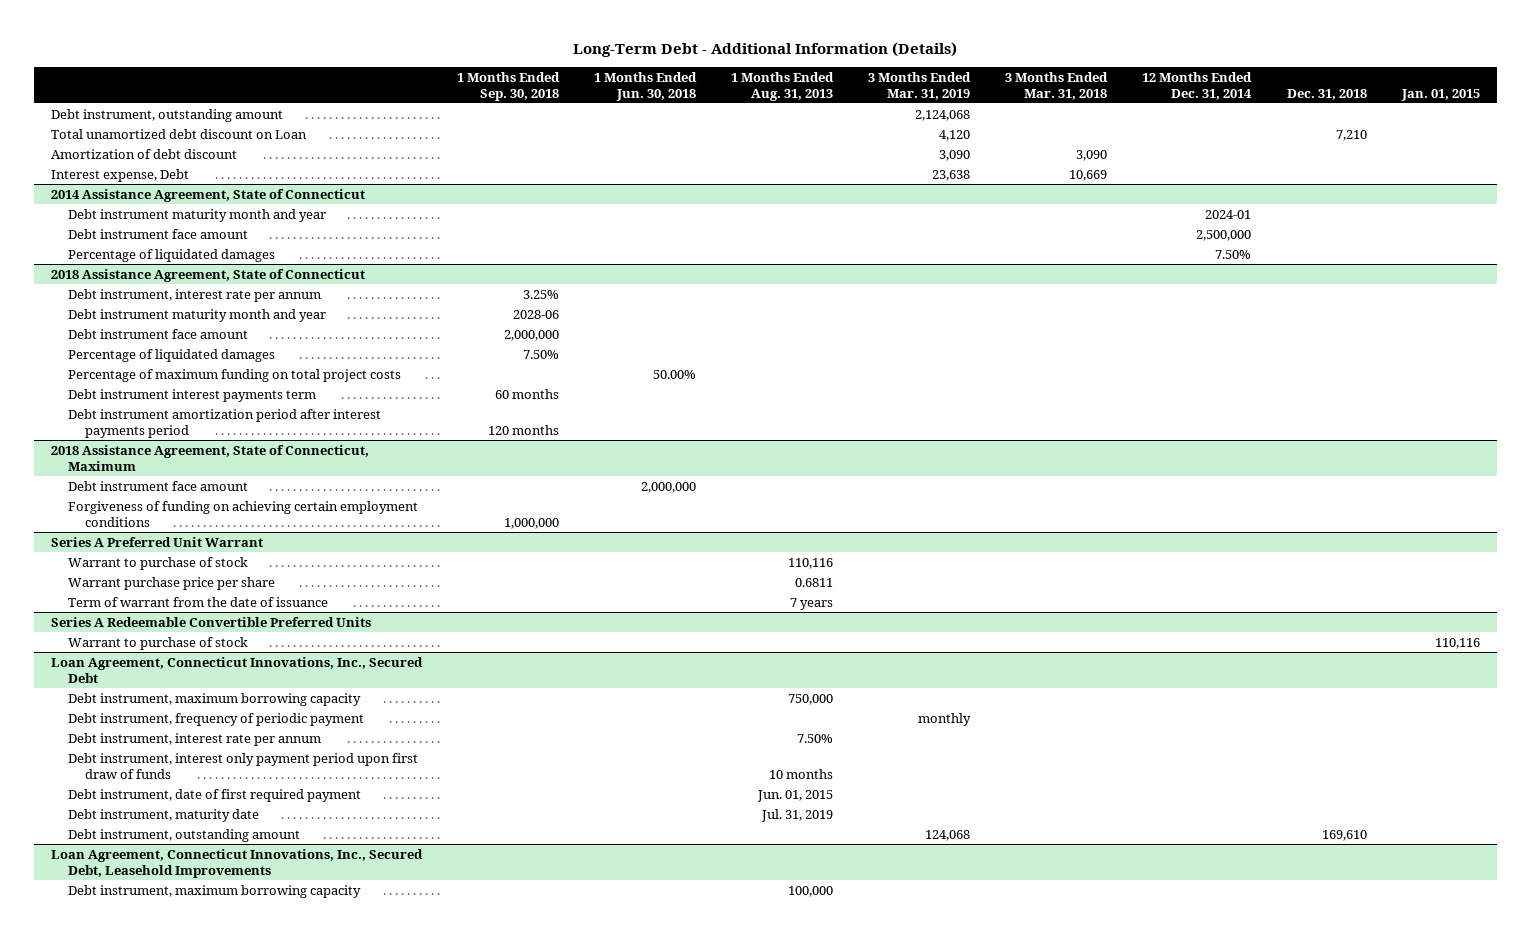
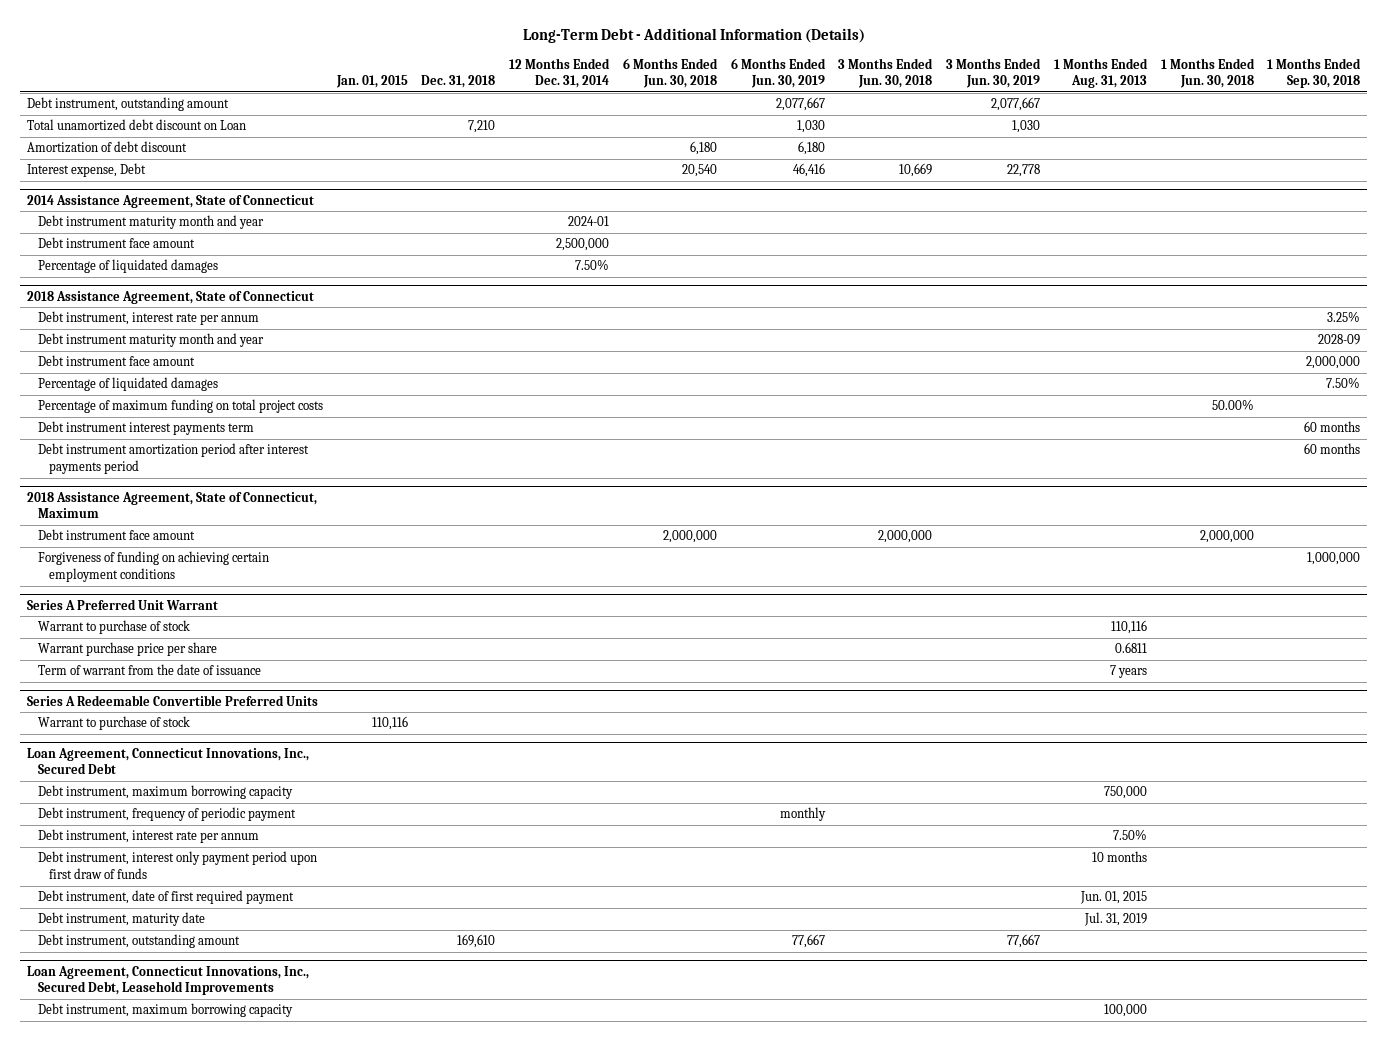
- | 1 Months Ended Sep. 30, 2018 | 1 Months Ended Jun. 30, 2018 | 1 Months Ended Aug. 31, 2013 | 3 Months Ended Mar. 31, 2019 | 3 Months Ended Mar. 31, 2018 | 12 Months Ended Dec. 31, 2014 | Dec. 31, 2018 | Jan. 01, 2015
+ | Jan. 01, 2015 | Dec. 31, 2018 | 12 Months Ended Dec. 31, 2014 | 6 Months Ended Jun. 30, 2018 | 6 Months Ended Jun. 30, 2019 | 3 Months Ended Jun. 30, 2018 | 3 Months Ended Jun. 30, 2019 | 1 Months Ended Aug. 31, 2013 | 1 Months Ended Jun. 30, 2018 | 1 Months Ended Sep. 30, 2018
@ 2018 Assistance Agreement, State of Connecticut
- Debt instrument maturity month and year | 2028-06 | | | | | | |
+ Debt instrument maturity month and year | | | | | | | | | | 2028-09
- Debt instrument amortization period after interest payments period | 120 months | | | | | | |
+ Debt instrument amortization period after interest payments period | | | | | | | | | | 60 months

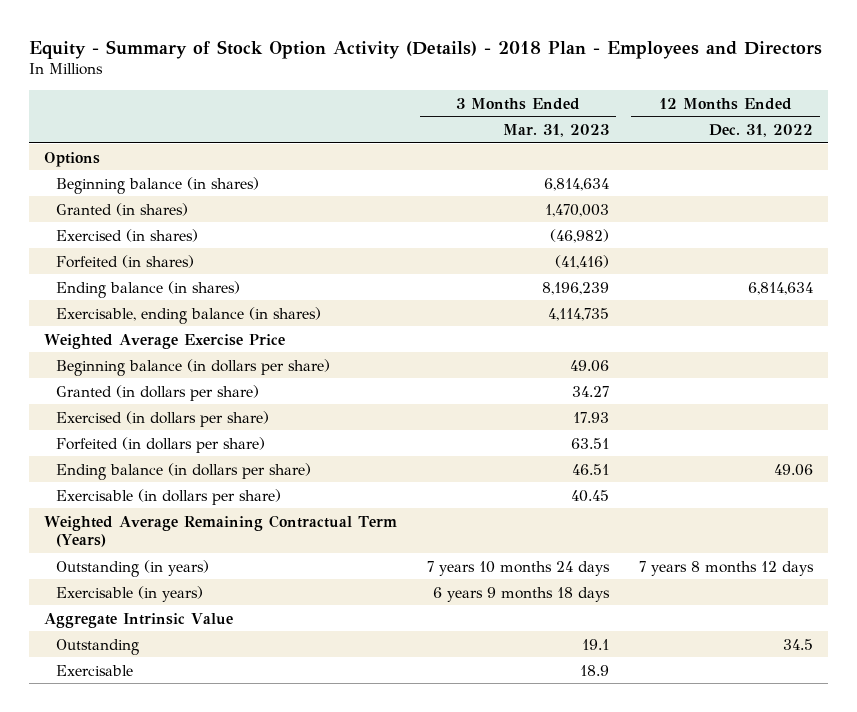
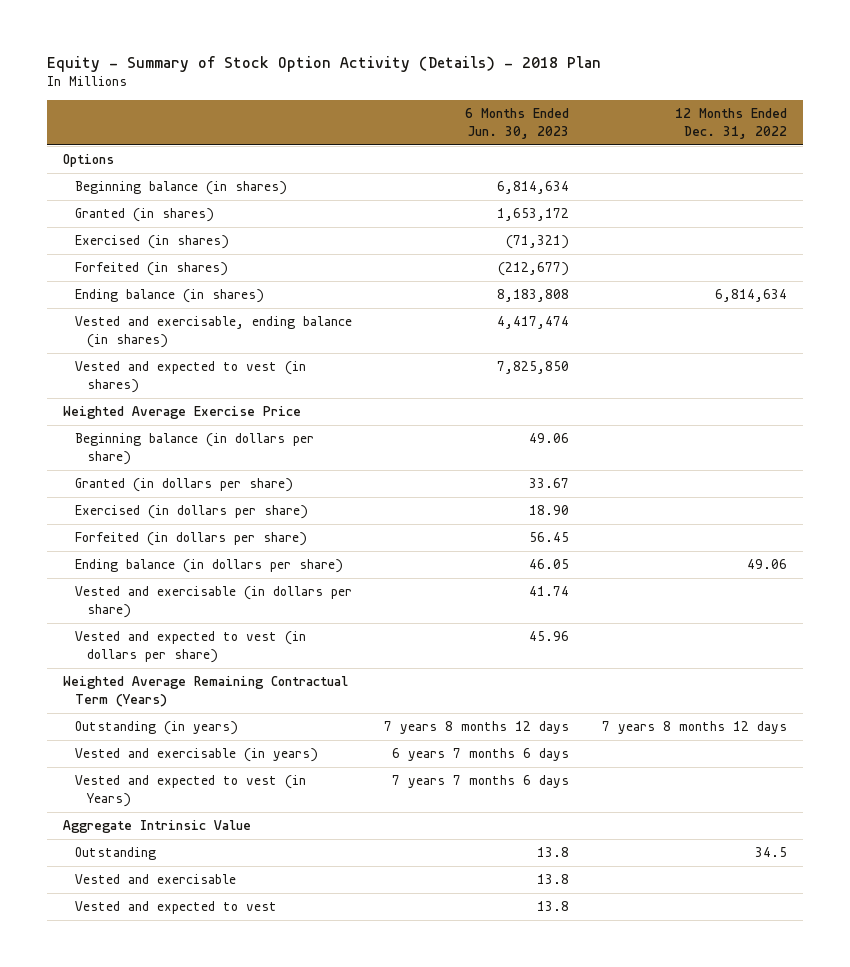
- Equity - Summary of Stock Option Activity (Details) - 2018 Plan - Employees and Directors
+ Equity - Summary of Stock Option Activity (Details) - 2018 Plan
- | 3 Months Ended Mar. 31, 2023 | 12 Months Ended Dec. 31, 2022
+ | 6 Months Ended Jun. 30, 2023 | 12 Months Ended Dec. 31, 2022
- Exercisable, ending balance (in shares) | 4,114,735 |
+ Vested and exercisable, ending balance (in shares) | 4,417,474 |
+ Vested and expected to vest (in shares) | 7,825,850 |
- Exercisable (in dollars per share) | 40.45 |
+ Vested and exercisable (in dollars per share) | 41.74 |
+ Vested and expected to vest (in dollars per share) | 45.96 |
- Exercisable (in years) | 6 years 9 months 18 days |
+ Vested and exercisable (in years) | 6 years 7 months 6 days |
+ Vested and expected to vest (in Years) | 7 years 7 months 6 days |
- Exercisable | 18.9 |
+ Vested and exercisable | 13.8 |
+ Vested and expected to vest | 13.8 |

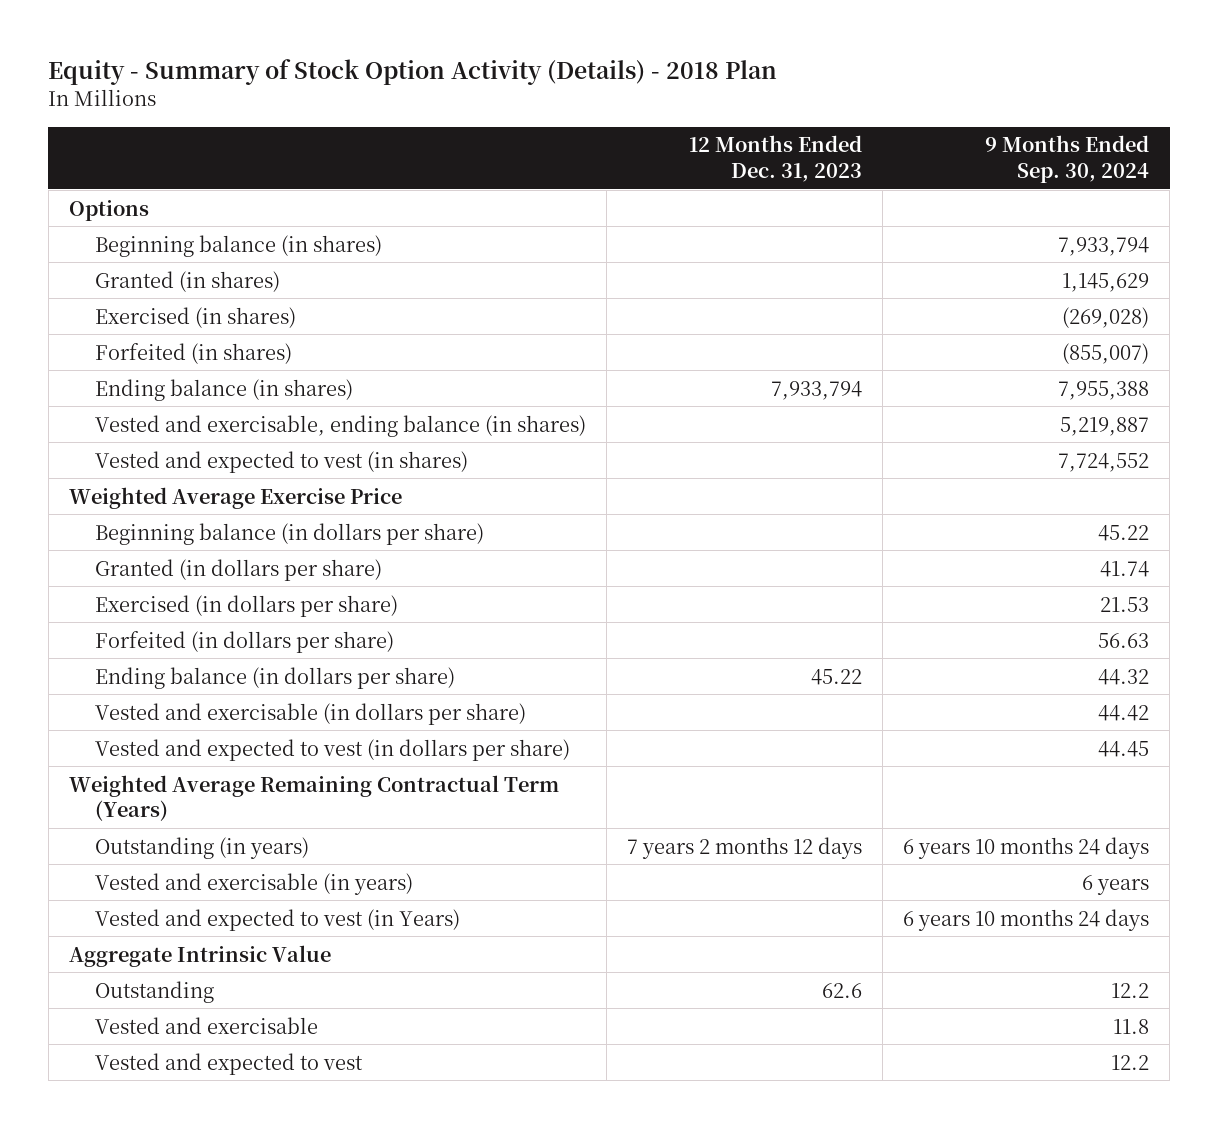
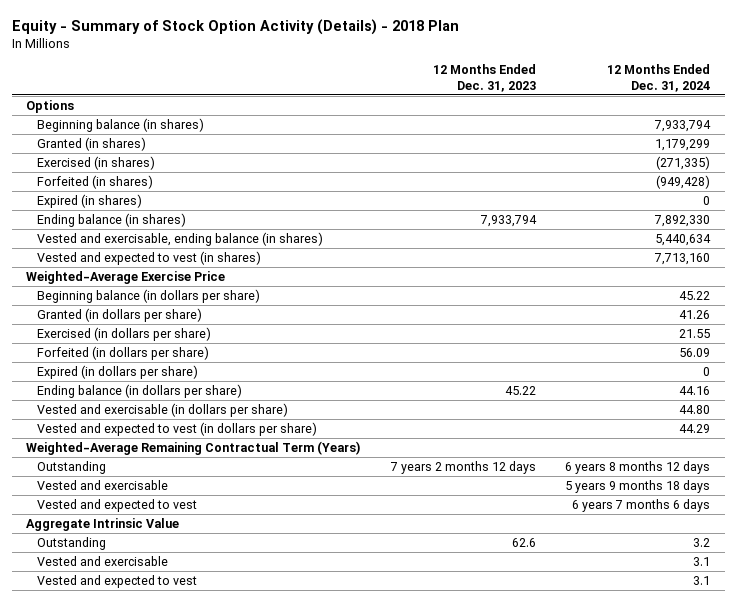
- | 12 Months Ended Dec. 31, 2023 | 9 Months Ended Sep. 30, 2024
+ | 12 Months Ended Dec. 31, 2023 | 12 Months Ended Dec. 31, 2024
+ Expired (in shares) | | 0
- Weighted Average Exercise Price
+ Weighted-Average Exercise Price
+ Expired (in dollars per share) | | 0
- Weighted Average Remaining Contractual Term (Years)
- Outstanding (in years) | 7 years 2 months 12 days | 6 years 10 months 24 days
- Vested and exercisable (in years) | | 6 years
- Vested and expected to vest (in Years) | | 6 years 10 months 24 days
+ Weighted-Average Remaining Contractual Term (Years)
+ Outstanding | 7 years 2 months 12 days | 6 years 8 months 12 days
+ Vested and exercisable | | 5 years 9 months 18 days
+ Vested and expected to vest | | 6 years 7 months 6 days

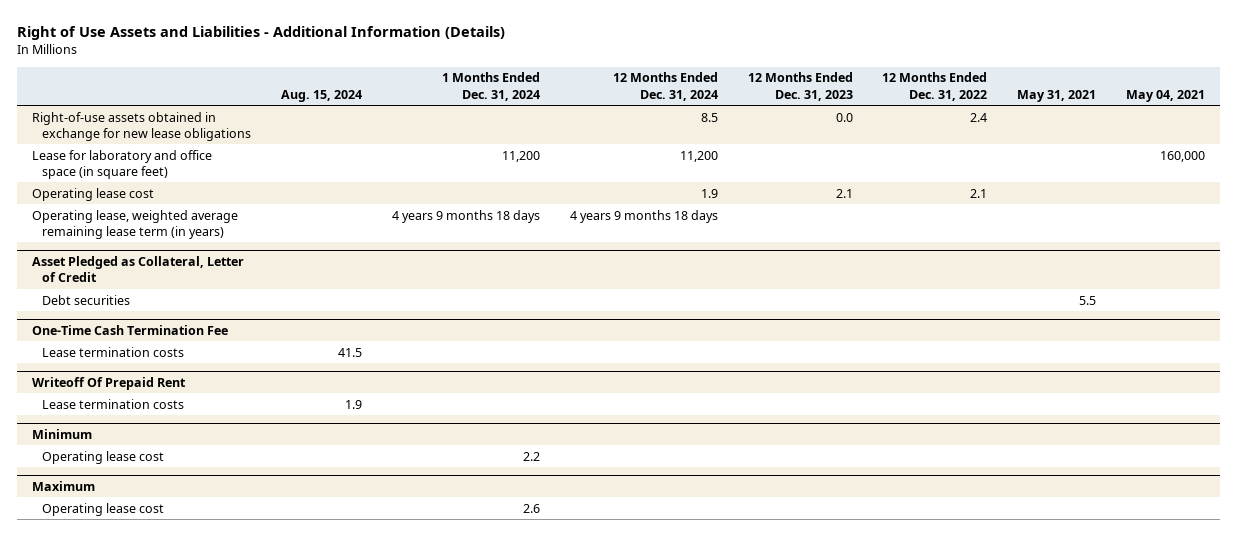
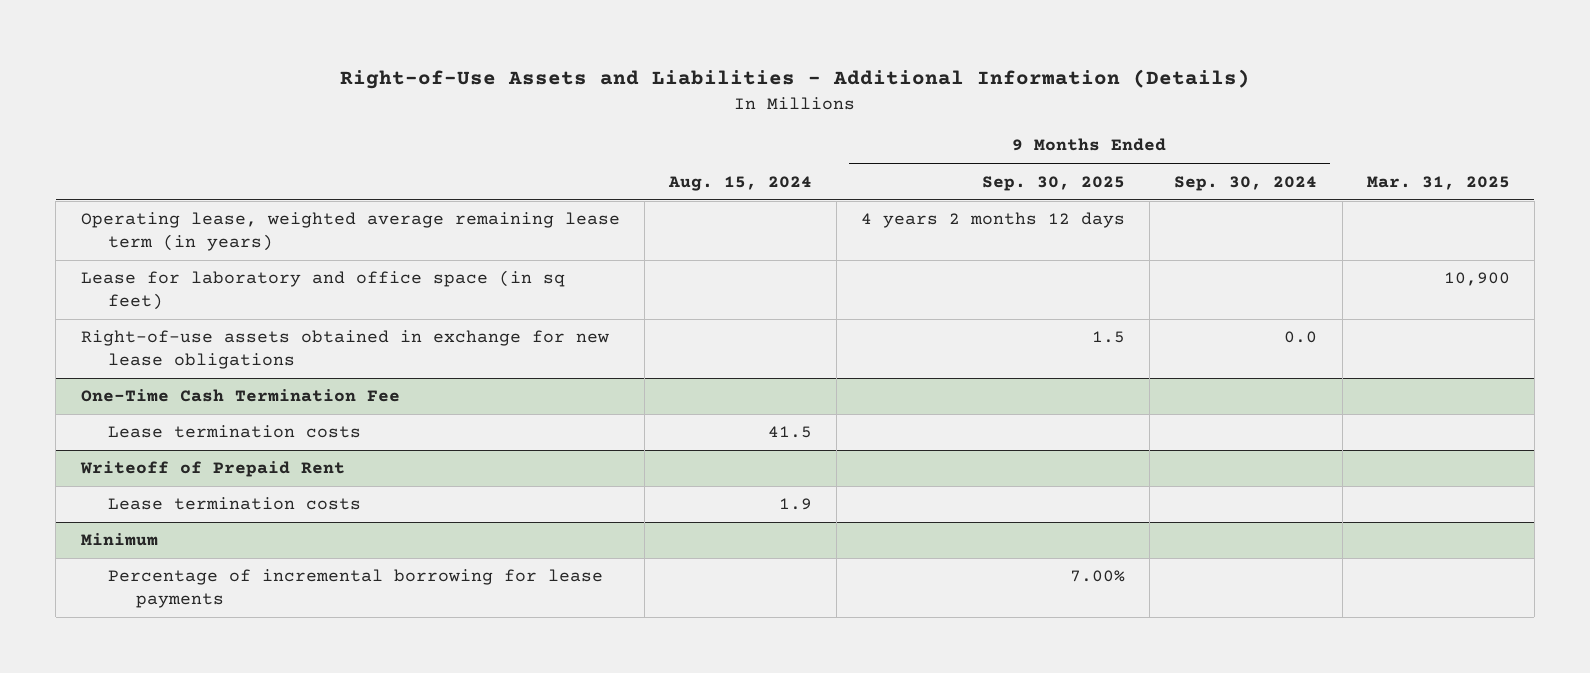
- Right of Use Assets and Liabilities - Additional Information (Details)
+ Right-of-Use Assets and Liabilities - Additional Information (Details)
- | Aug. 15, 2024 | 1 Months Ended Dec. 31, 2024 | 12 Months Ended Dec. 31, 2024 | 12 Months Ended Dec. 31, 2023 | 12 Months Ended Dec. 31, 2022 | May 31, 2021 | May 04, 2021
+ | Aug. 15, 2024 | 9 Months Ended Sep. 30, 2025 | 9 Months Ended Sep. 30, 2024 | Mar. 31, 2025
- Lease for laboratory and office space (in square feet) | | 11,200 | 11,200 | | | | 160,000
- Operating lease cost | | | 1.9 | 2.1 | 2.1 | |
- Asset Pledged as Collateral, Letter of Credit
- Debt securities | | | | | | 5.5 |
+ Lease for laboratory and office space (in sq feet) | | | | 10,900
moved down: Right-of-use assets obtained in exchange for new lease obligations | | 1.5 | 0.0 |
- Writeoff Of Prepaid Rent
+ Writeoff of Prepaid Rent
@ Minimum
- Operating lease cost | | 2.2 | | | | |
- Maximum
- Operating lease cost | | 2.6 | | | | |
@ Minimum
+ Percentage of incremental borrowing for lease payments | | 7.00% | |

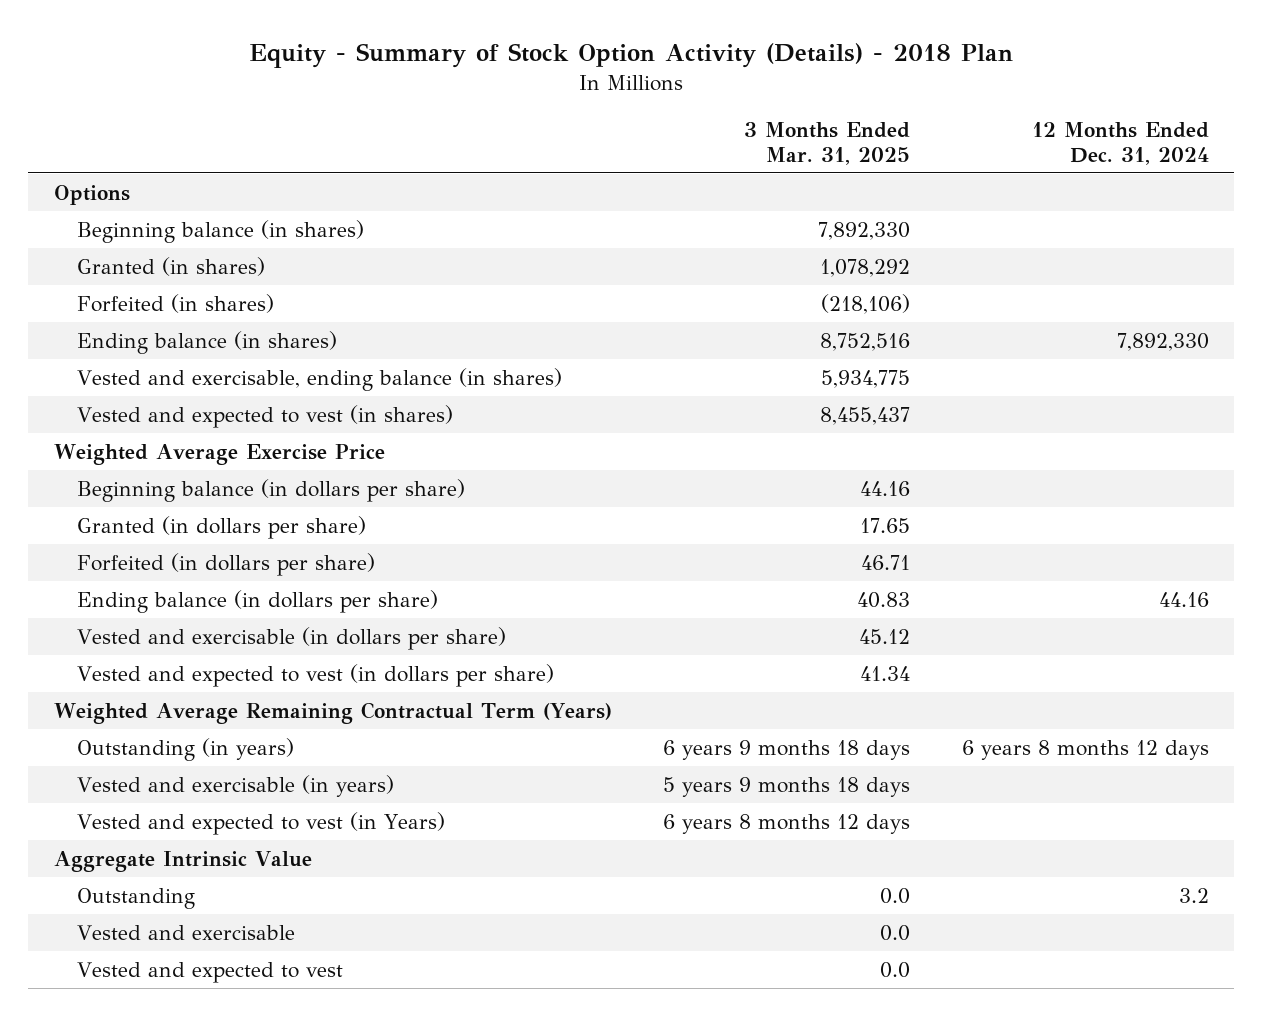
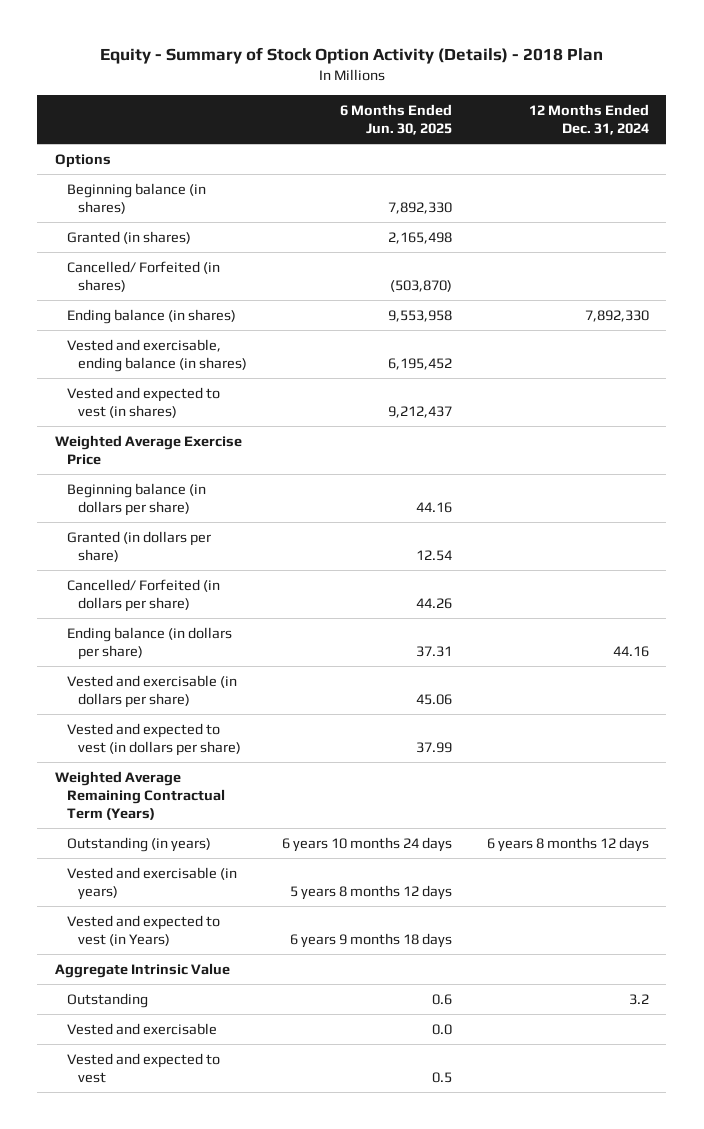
- | 3 Months Ended Mar. 31, 2025 | 12 Months Ended Dec. 31, 2024
+ | 6 Months Ended Jun. 30, 2025 | 12 Months Ended Dec. 31, 2024
- Forfeited (in shares) | (218,106) |
+ Cancelled/ Forfeited (in shares) | (503,870) |
- Forfeited (in dollars per share) | 46.71 |
+ Cancelled/ Forfeited (in dollars per share) | 44.26 |

